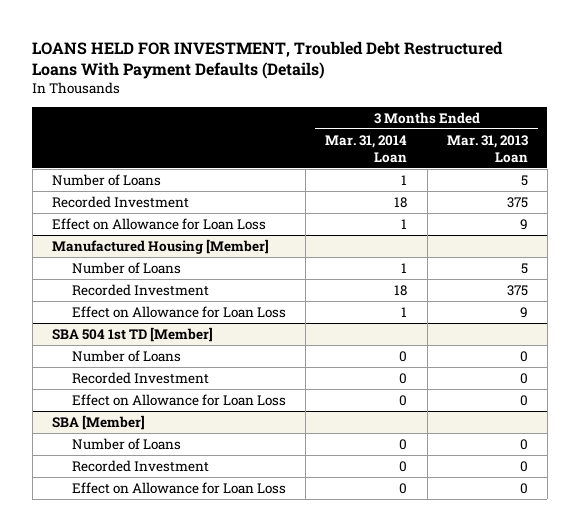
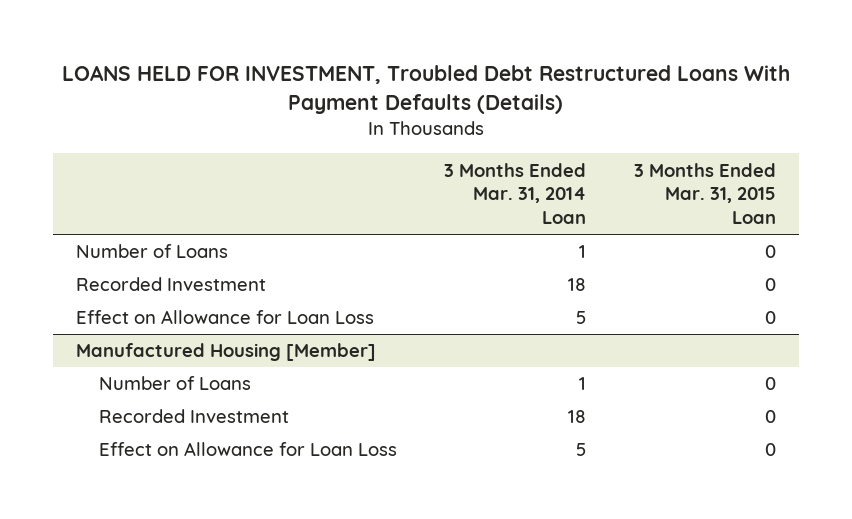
- | 3 Months Ended Mar. 31, 2014 Loan | 3 Months Ended Mar. 31, 2013 Loan
+ | 3 Months Ended Mar. 31, 2014 Loan | 3 Months Ended Mar. 31, 2015 Loan
- Effect on Allowance for Loan Loss | 1 | 9
+ Effect on Allowance for Loan Loss | 5 | 0
@ Manufactured Housing [Member]
- Effect on Allowance for Loan Loss | 1 | 9
- SBA 504 1st TD [Member]
- Number of Loans | 0 | 0
- Recorded Investment | 0 | 0
- Effect on Allowance for Loan Loss | 0 | 0
- SBA [Member]
- Number of Loans | 0 | 0
- Recorded Investment | 0 | 0
- Effect on Allowance for Loan Loss | 0 | 0
@ Manufactured Housing [Member]
+ Effect on Allowance for Loan Loss | 5 | 0

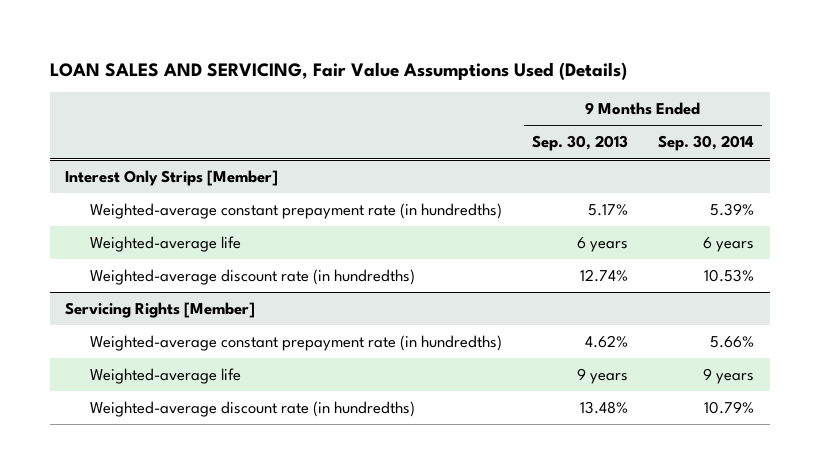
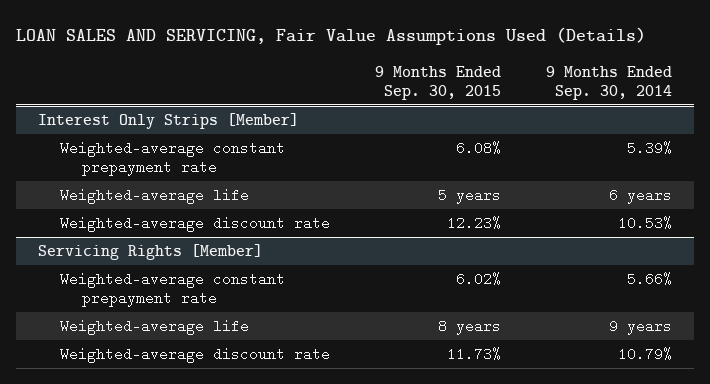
- | 9 Months Ended Sep. 30, 2013 | 9 Months Ended Sep. 30, 2014
+ | 9 Months Ended Sep. 30, 2015 | 9 Months Ended Sep. 30, 2014
@ Interest Only Strips [Member]
- Weighted-average constant prepayment rate (in hundredths) | 5.17% | 5.39%
+ Weighted-average constant prepayment rate | 6.08% | 5.39%
- Weighted-average discount rate (in hundredths) | 12.74% | 10.53%
+ Weighted-average discount rate | 12.23% | 10.53%
@ Servicing Rights [Member]
- Weighted-average constant prepayment rate (in hundredths) | 4.62% | 5.66%
+ Weighted-average constant prepayment rate | 6.02% | 5.66%
- Weighted-average discount rate (in hundredths) | 13.48% | 10.79%
+ Weighted-average discount rate | 11.73% | 10.79%

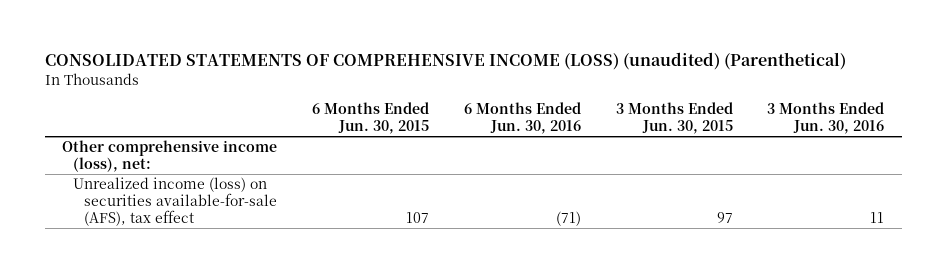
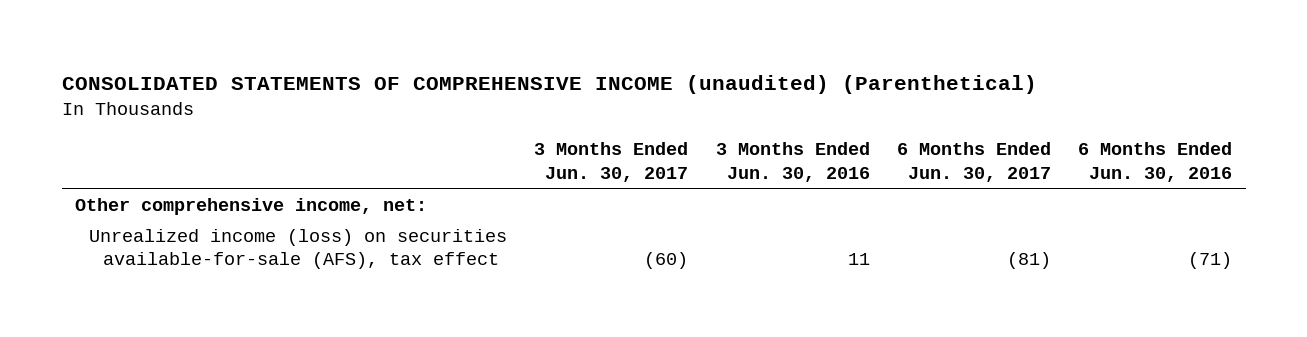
- CONSOLIDATED STATEMENTS OF COMPREHENSIVE INCOME (LOSS) (unaudited) (Parenthetical)
+ CONSOLIDATED STATEMENTS OF COMPREHENSIVE INCOME (unaudited) (Parenthetical)
- | 6 Months Ended Jun. 30, 2015 | 6 Months Ended Jun. 30, 2016 | 3 Months Ended Jun. 30, 2015 | 3 Months Ended Jun. 30, 2016
+ | 3 Months Ended Jun. 30, 2017 | 3 Months Ended Jun. 30, 2016 | 6 Months Ended Jun. 30, 2017 | 6 Months Ended Jun. 30, 2016
- Other comprehensive income (loss), net:
+ Other comprehensive income, net:

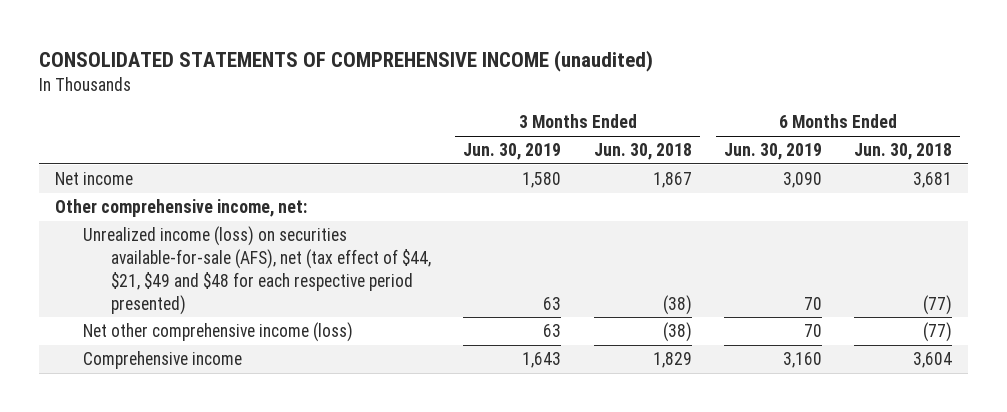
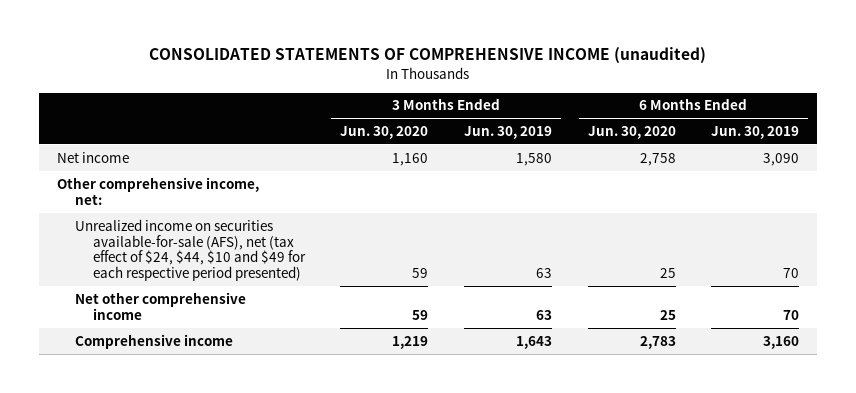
- | 3 Months Ended Jun. 30, 2019 | 3 Months Ended Jun. 30, 2018 | 6 Months Ended Jun. 30, 2019 | 6 Months Ended Jun. 30, 2018
+ | 3 Months Ended Jun. 30, 2020 | 3 Months Ended Jun. 30, 2019 | 6 Months Ended Jun. 30, 2020 | 6 Months Ended Jun. 30, 2019
- Unrealized income (loss) on securities available-for-sale (AFS), net (tax effect of $44, $21, $49 and $48 for each respective period presented) | 63 | (38) | 70 | (77)
- Net other comprehensive income (loss) | 63 | (38) | 70 | (77)
+ Unrealized income on securities available-for-sale (AFS), net (tax effect of $24, $44, $10 and $49 for each respective period presented) | 59 | 63 | 25 | 70
+ Net other comprehensive income | 59 | 63 | 25 | 70

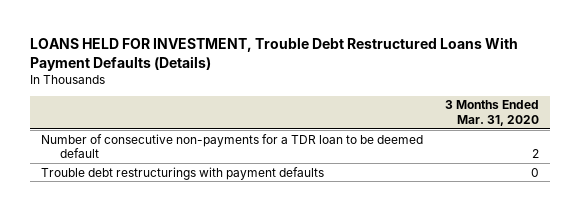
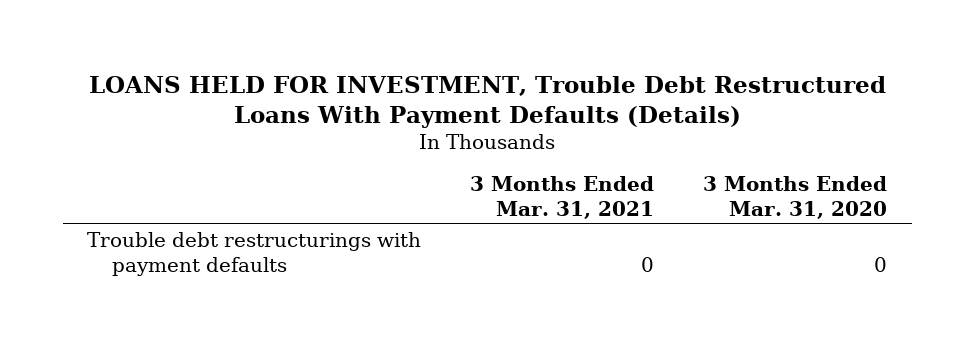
- | 3 Months Ended Mar. 31, 2020
+ | 3 Months Ended Mar. 31, 2021 | 3 Months Ended Mar. 31, 2020
- Number of consecutive non-payments for a TDR loan to be deemed default | 2

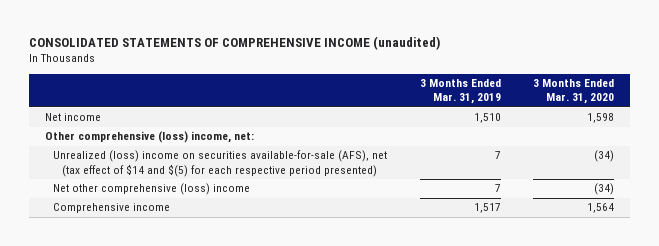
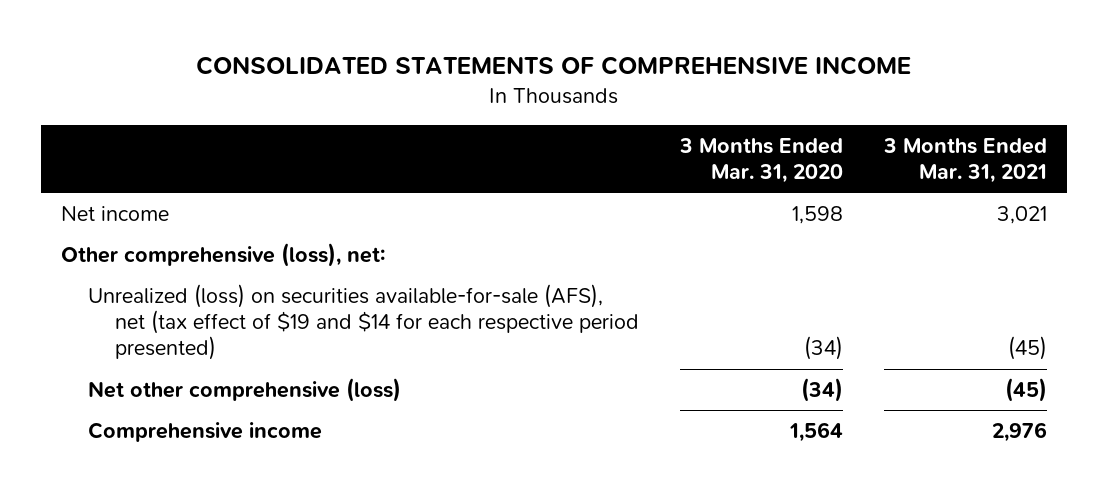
- CONSOLIDATED STATEMENTS OF COMPREHENSIVE INCOME (unaudited)
+ CONSOLIDATED STATEMENTS OF COMPREHENSIVE INCOME
- | 3 Months Ended Mar. 31, 2019 | 3 Months Ended Mar. 31, 2020
+ | 3 Months Ended Mar. 31, 2020 | 3 Months Ended Mar. 31, 2021
- Other comprehensive (loss) income, net:
- Unrealized (loss) income on securities available-for-sale (AFS), net (tax effect of $14 and $(5) for each respective period presented) | 7 | (34)
- Net other comprehensive (loss) income | 7 | (34)
+ Other comprehensive (loss), net:
+ Unrealized (loss) on securities available-for-sale (AFS), net (tax effect of $19 and $14 for each respective period presented) | (34) | (45)
+ Net other comprehensive (loss) | (34) | (45)

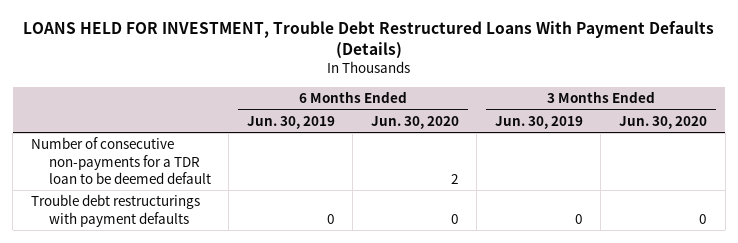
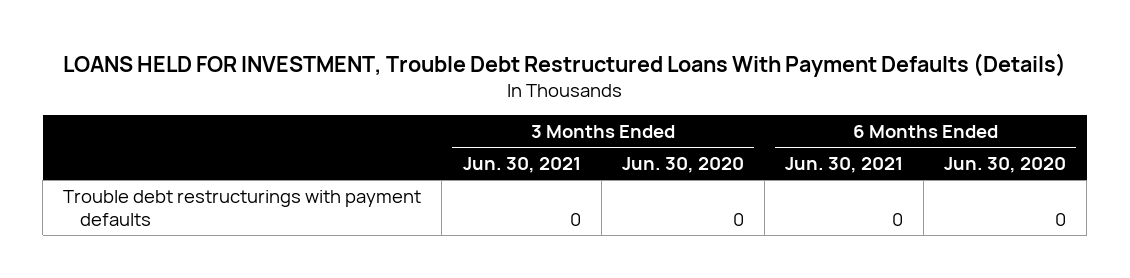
- | 6 Months Ended Jun. 30, 2019 | 6 Months Ended Jun. 30, 2020 | 3 Months Ended Jun. 30, 2019 | 3 Months Ended Jun. 30, 2020
+ | 3 Months Ended Jun. 30, 2021 | 3 Months Ended Jun. 30, 2020 | 6 Months Ended Jun. 30, 2021 | 6 Months Ended Jun. 30, 2020
- Number of consecutive non-payments for a TDR loan to be deemed default | | 2 | |

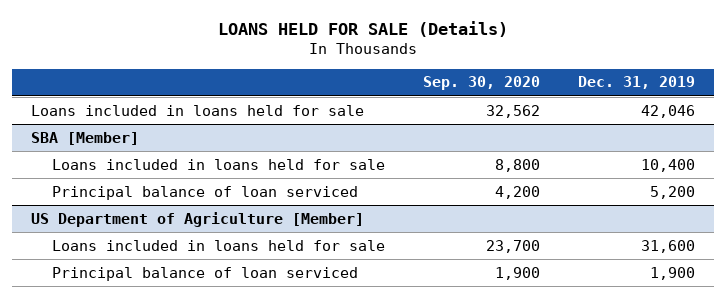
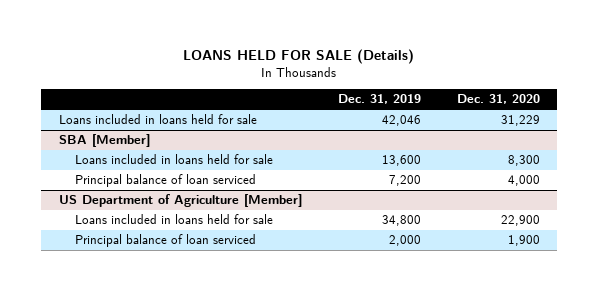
- | Sep. 30, 2020 | Dec. 31, 2019
+ | Dec. 31, 2019 | Dec. 31, 2020
@ SBA [Member]
- Loans included in loans held for sale | 8,800 | 10,400
- Principal balance of loan serviced | 4,200 | 5,200
+ Loans included in loans held for sale | 13,600 | 8,300
+ Principal balance of loan serviced | 7,200 | 4,000
@ US Department of Agriculture [Member]
- Loans included in loans held for sale | 23,700 | 31,600
- Principal balance of loan serviced | 1,900 | 1,900
+ Loans included in loans held for sale | 34,800 | 22,900
+ Principal balance of loan serviced | 2,000 | 1,900

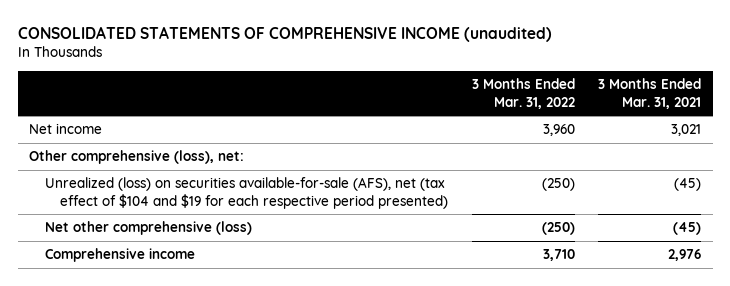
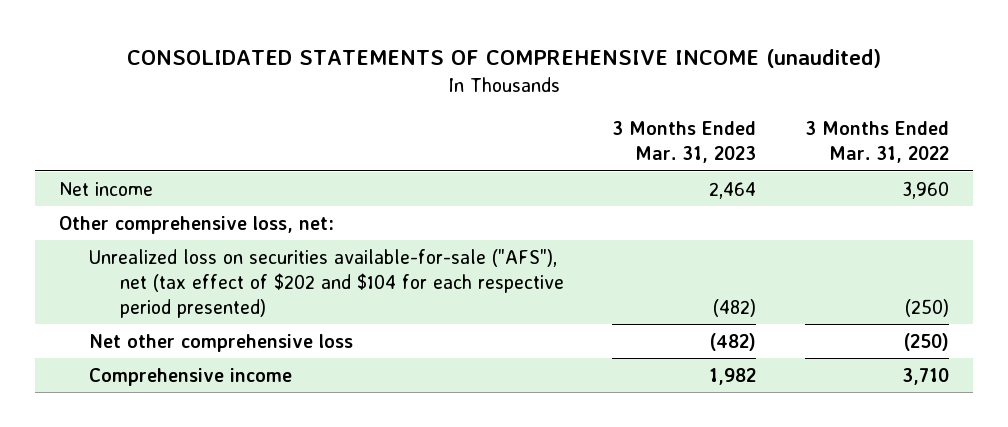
- | 3 Months Ended Mar. 31, 2022 | 3 Months Ended Mar. 31, 2021
+ | 3 Months Ended Mar. 31, 2023 | 3 Months Ended Mar. 31, 2022
- Other comprehensive (loss), net:
- Unrealized (loss) on securities available-for-sale (AFS), net (tax effect of $104 and $19 for each respective period presented) | (250) | (45)
- Net other comprehensive (loss) | (250) | (45)
+ Other comprehensive loss, net:
+ Unrealized loss on securities available-for-sale ("AFS"), net (tax effect of $202 and $104 for each respective period presented) | (482) | (250)
+ Net other comprehensive loss | (482) | (250)

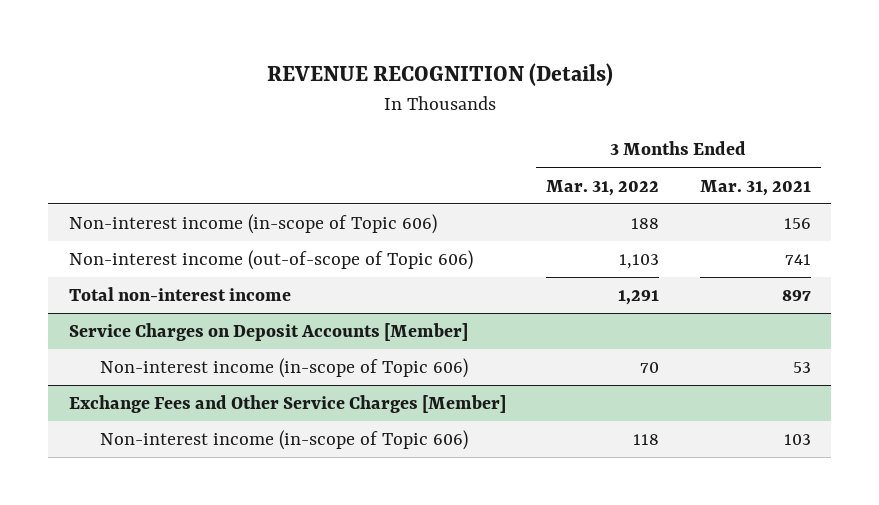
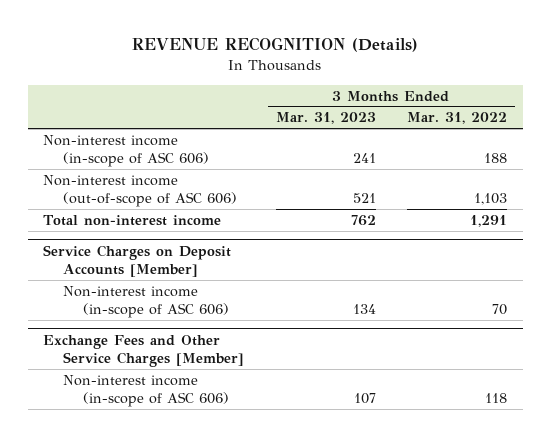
- | 3 Months Ended Mar. 31, 2022 | 3 Months Ended Mar. 31, 2021
+ | 3 Months Ended Mar. 31, 2023 | 3 Months Ended Mar. 31, 2022
- Non-interest income (in-scope of Topic 606) | 188 | 156
- Non-interest income (out-of-scope of Topic 606) | 1,103 | 741
+ Non-interest income (in-scope of ASC 606) | 241 | 188
+ Non-interest income (out-of-scope of ASC 606) | 521 | 1,103
@ Service Charges on Deposit Accounts [Member]
- Non-interest income (in-scope of Topic 606) | 70 | 53
+ Non-interest income (in-scope of ASC 606) | 134 | 70
@ Exchange Fees and Other Service Charges [Member]
- Non-interest income (in-scope of Topic 606) | 118 | 103
+ Non-interest income (in-scope of ASC 606) | 107 | 118

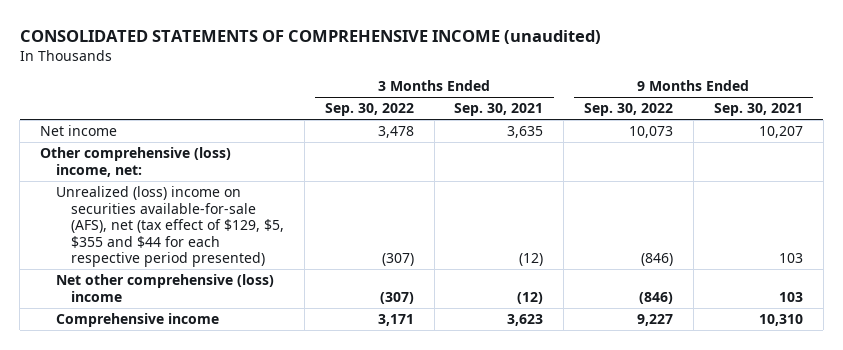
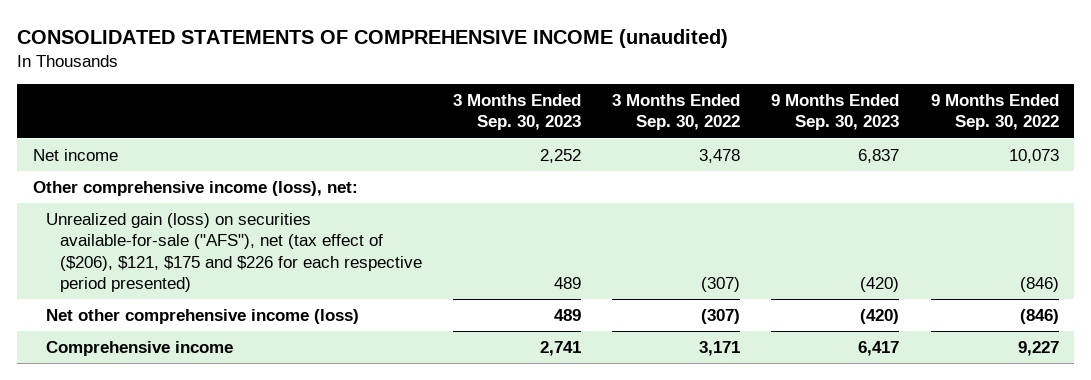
- | 3 Months Ended Sep. 30, 2022 | 3 Months Ended Sep. 30, 2021 | 9 Months Ended Sep. 30, 2022 | 9 Months Ended Sep. 30, 2021
+ | 3 Months Ended Sep. 30, 2023 | 3 Months Ended Sep. 30, 2022 | 9 Months Ended Sep. 30, 2023 | 9 Months Ended Sep. 30, 2022
- Other comprehensive (loss) income, net:
- Unrealized (loss) income on securities available-for-sale (AFS), net (tax effect of $129, $5, $355 and $44 for each respective period presented) | (307) | (12) | (846) | 103
- Net other comprehensive (loss) income | (307) | (12) | (846) | 103
+ Other comprehensive income (loss), net:
+ Unrealized gain (loss) on securities available-for-sale ("AFS"), net (tax effect of ($206), $121, $175 and $226 for each respective period presented) | 489 | (307) | (420) | (846)
+ Net other comprehensive income (loss) | 489 | (307) | (420) | (846)

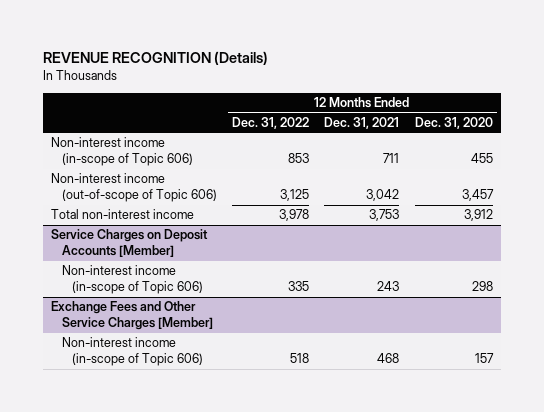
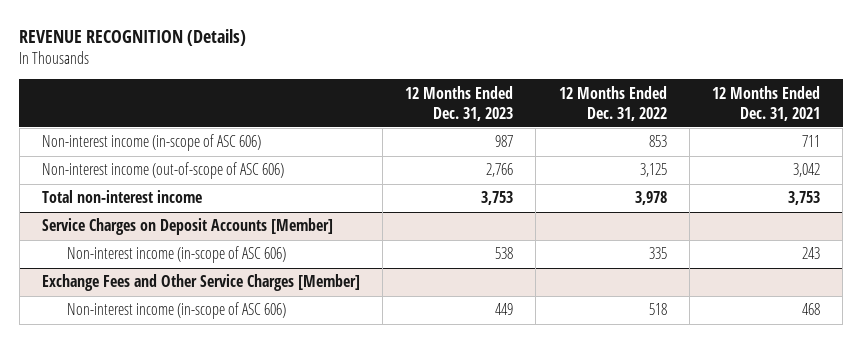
- | 12 Months Ended Dec. 31, 2022 | 12 Months Ended Dec. 31, 2021 | 12 Months Ended Dec. 31, 2020
+ | 12 Months Ended Dec. 31, 2023 | 12 Months Ended Dec. 31, 2022 | 12 Months Ended Dec. 31, 2021
- Non-interest income (in-scope of Topic 606) | 853 | 711 | 455
- Non-interest income (out-of-scope of Topic 606) | 3,125 | 3,042 | 3,457
+ Non-interest income (in-scope of ASC 606) | 987 | 853 | 711
+ Non-interest income (out-of-scope of ASC 606) | 2,766 | 3,125 | 3,042
@ Service Charges on Deposit Accounts [Member]
- Non-interest income (in-scope of Topic 606) | 335 | 243 | 298
+ Non-interest income (in-scope of ASC 606) | 538 | 335 | 243
@ Exchange Fees and Other Service Charges [Member]
- Non-interest income (in-scope of Topic 606) | 518 | 468 | 157
+ Non-interest income (in-scope of ASC 606) | 449 | 518 | 468

